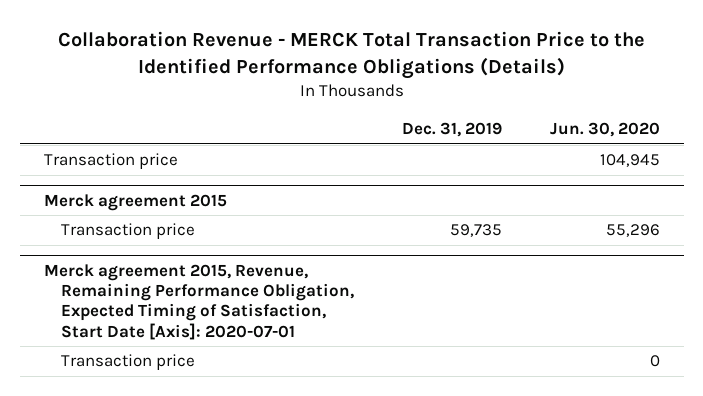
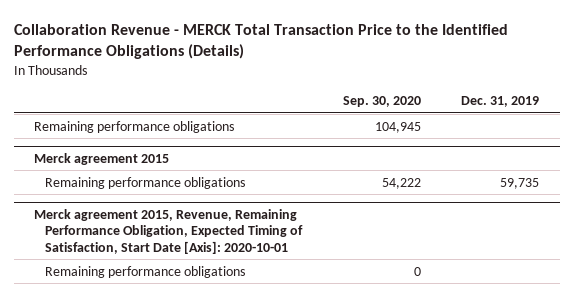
- | Dec. 31, 2019 | Jun. 30, 2020
+ | Sep. 30, 2020 | Dec. 31, 2019
- Transaction price | | 104,945
+ Remaining performance obligations | 104,945 |
@ Merck agreement 2015
- Transaction price | 59,735 | 55,296
- Merck agreement 2015, Revenue, Remaining Performance Obligation, Expected Timing of Satisfaction, Start Date [Axis]: 2020-07-01
- Transaction price | | 0
@ Merck agreement 2015
+ Remaining performance obligations | 54,222 | 59,735
+ Merck agreement 2015, Revenue, Remaining Performance Obligation, Expected Timing of Satisfaction, Start Date [Axis]: 2020-10-01
+ Remaining performance obligations | 0 |

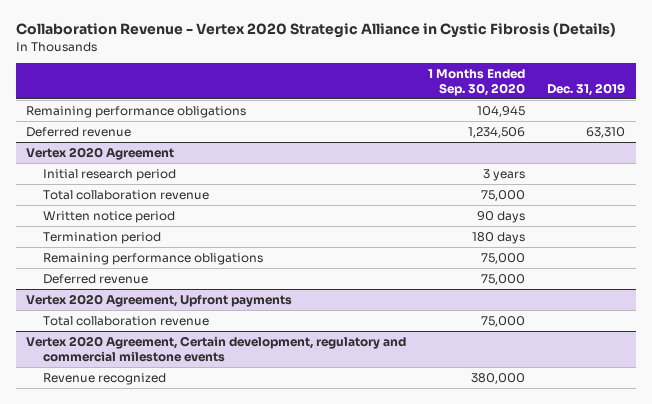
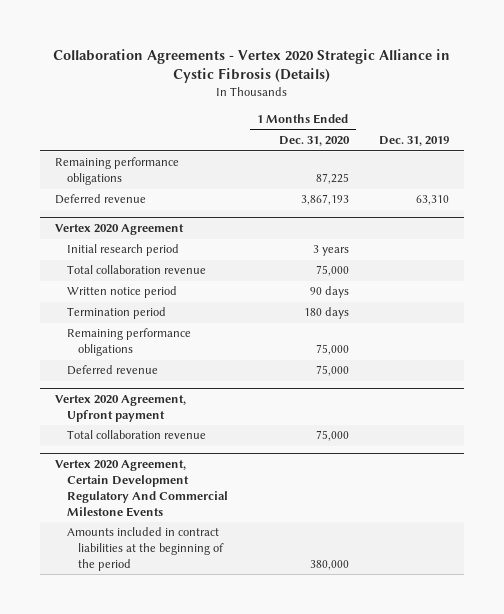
- Collaboration Revenue - Vertex 2020 Strategic Alliance in Cystic Fibrosis (Details)
+ Collaboration Agreements - Vertex 2020 Strategic Alliance in Cystic Fibrosis (Details)
- | 1 Months Ended Sep. 30, 2020 | Dec. 31, 2019
+ | 1 Months Ended Dec. 31, 2020 | Dec. 31, 2019
- Vertex 2020 Agreement, Upfront payments
+ Vertex 2020 Agreement, Upfront payment
- Vertex 2020 Agreement, Certain development, regulatory and commercial milestone events
- Revenue recognized | 380,000 |
+ Vertex 2020 Agreement, Certain Development Regulatory And Commercial Milestone Events
+ Amounts included in contract liabilities at the beginning of the period | 380,000 |

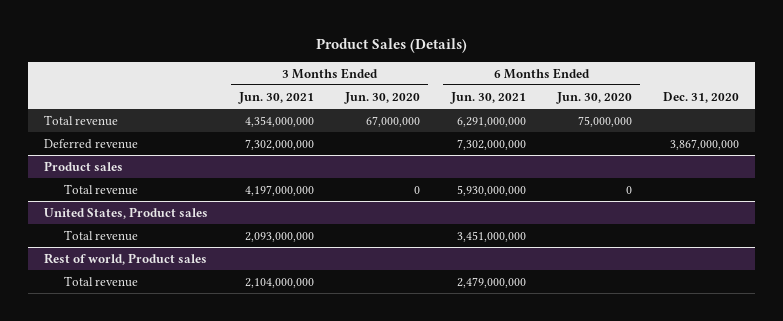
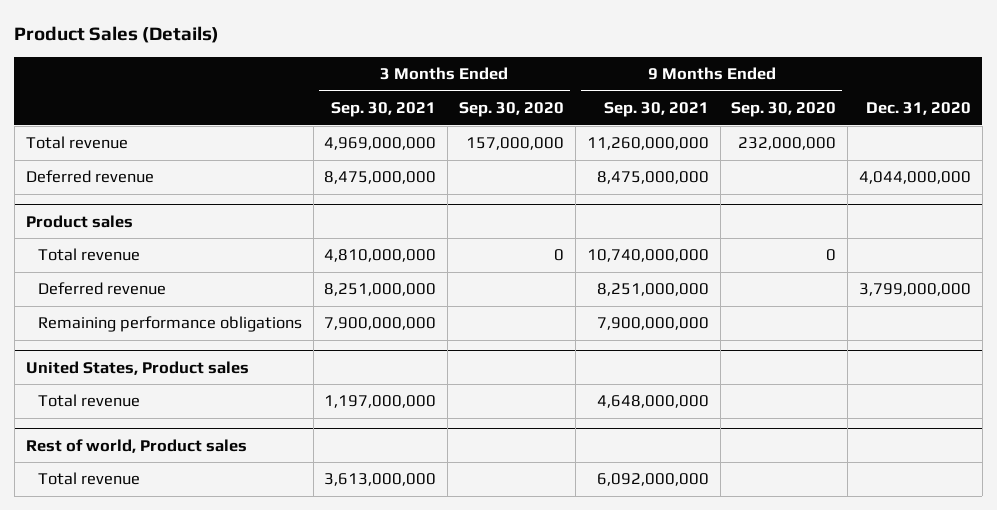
- | 3 Months Ended Jun. 30, 2021 | 3 Months Ended Jun. 30, 2020 | 6 Months Ended Jun. 30, 2021 | 6 Months Ended Jun. 30, 2020 | Dec. 31, 2020
+ | 3 Months Ended Sep. 30, 2021 | 3 Months Ended Sep. 30, 2020 | 9 Months Ended Sep. 30, 2021 | 9 Months Ended Sep. 30, 2020 | Dec. 31, 2020
- Deferred revenue | 7,302,000,000 | | 7,302,000,000 | | 3,867,000,000
+ Deferred revenue | 8,475,000,000 | | 8,475,000,000 | | 4,044,000,000
@ Product sales
+ Deferred revenue | 8,251,000,000 | | 8,251,000,000 | | 3,799,000,000
+ Remaining performance obligations | 7,900,000,000 | | 7,900,000,000 | |

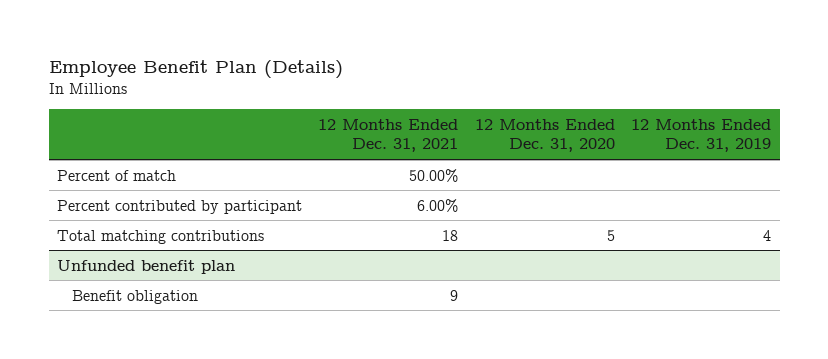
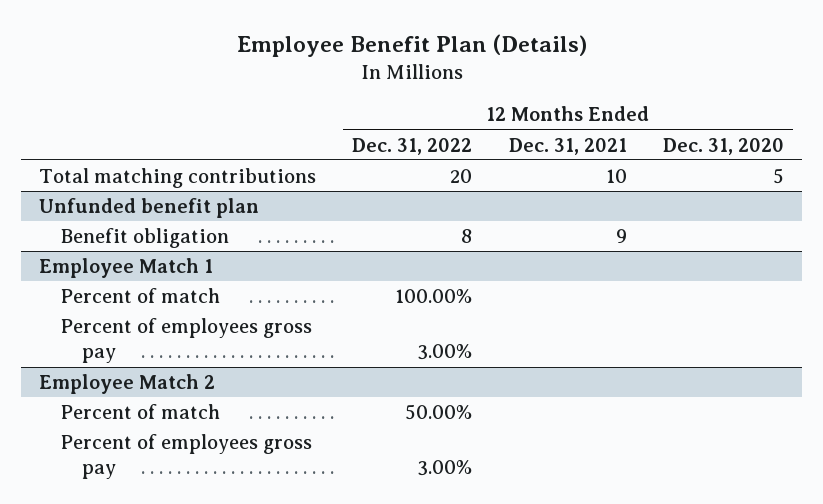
- | 12 Months Ended Dec. 31, 2021 | 12 Months Ended Dec. 31, 2020 | 12 Months Ended Dec. 31, 2019
+ | 12 Months Ended Dec. 31, 2022 | 12 Months Ended Dec. 31, 2021 | 12 Months Ended Dec. 31, 2020
- Percent of match | 50.00% | |
- Percent contributed by participant | 6.00% | |
- Total matching contributions | 18 | 5 | 4
+ Total matching contributions | 20 | 10 | 5
+ Employee Match 1
+ Percent of match | 100.00% | |
+ Percent of employees gross pay | 3.00% | |
+ Employee Match 2
+ Percent of match | 50.00% | |
+ Percent of employees gross pay | 3.00% | |

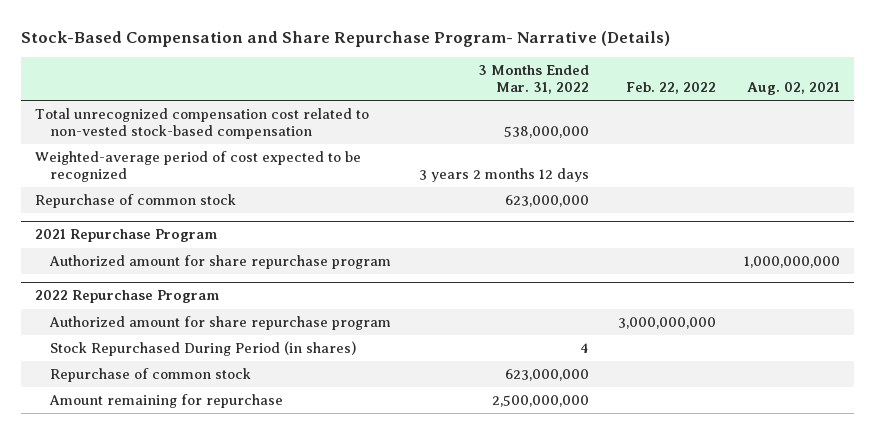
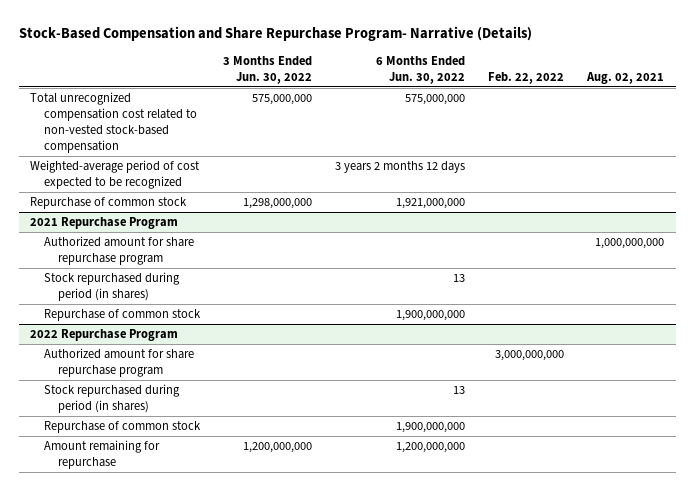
- | 3 Months Ended Mar. 31, 2022 | Feb. 22, 2022 | Aug. 02, 2021
+ | 3 Months Ended Jun. 30, 2022 | 6 Months Ended Jun. 30, 2022 | Feb. 22, 2022 | Aug. 02, 2021
@ 2021 Repurchase Program
+ Stock repurchased during period (in shares) | | 13 | |
+ Repurchase of common stock | | 1,900,000,000 | |
@ 2022 Repurchase Program
- Stock Repurchased During Period (in shares) | 4 | |
+ Stock repurchased during period (in shares) | | 13 | |

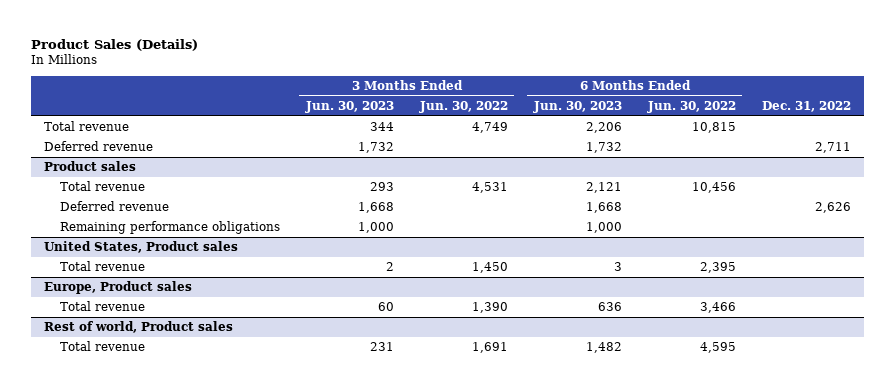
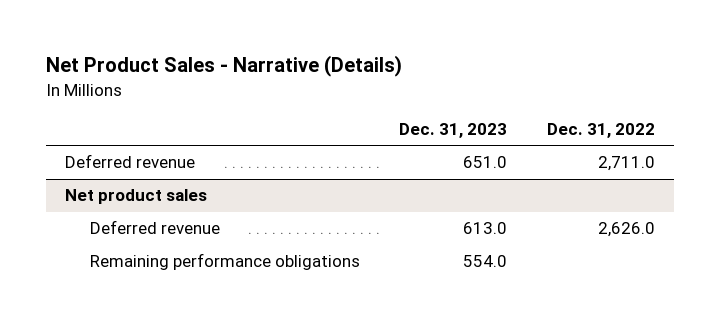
- Product Sales (Details)
+ Net Product Sales - Narrative (Details)
- | 3 Months Ended Jun. 30, 2023 | 3 Months Ended Jun. 30, 2022 | 6 Months Ended Jun. 30, 2023 | 6 Months Ended Jun. 30, 2022 | Dec. 31, 2022
+ | Dec. 31, 2023 | Dec. 31, 2022
- Total revenue | 344 | 4,749 | 2,206 | 10,815 |
- Deferred revenue | 1,732 | | 1,732 | | 2,711
- Product sales
- Total revenue | 293 | 4,531 | 2,121 | 10,456 |
- Deferred revenue | 1,668 | | 1,668 | | 2,626
+ Deferred revenue | 651.0 | 2,711.0
+ Net product sales
+ Deferred revenue | 613.0 | 2,626.0
- United States, Product sales
- Total revenue | 2 | 1,450 | 3 | 2,395 |
- Europe, Product sales
- Total revenue | 60 | 1,390 | 636 | 3,466 |
- Rest of world, Product sales
- Total revenue | 231 | 1,691 | 1,482 | 4,595 |

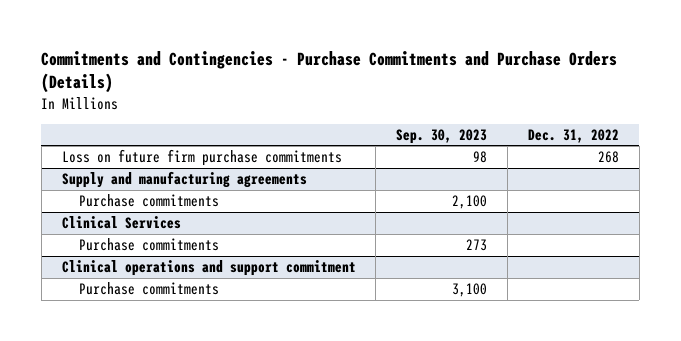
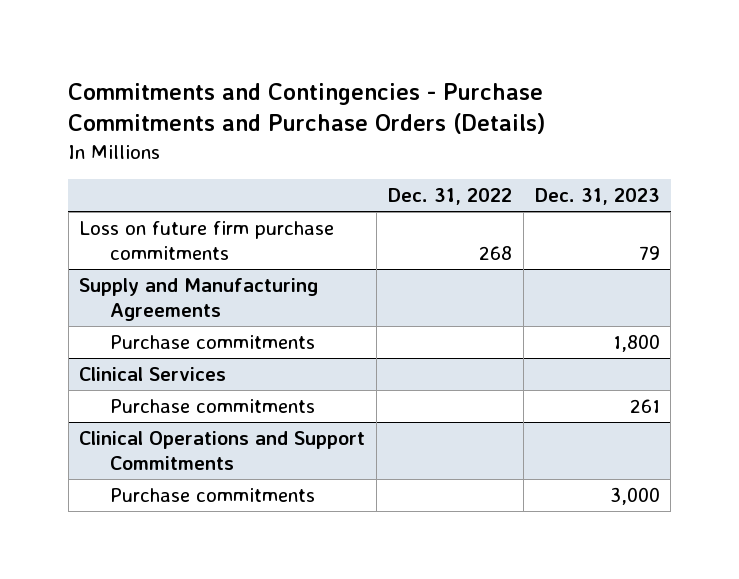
- | Sep. 30, 2023 | Dec. 31, 2022
+ | Dec. 31, 2022 | Dec. 31, 2023
- Supply and manufacturing agreements
+ Supply and Manufacturing Agreements
- Clinical operations and support commitment
+ Clinical Operations and Support Commitments

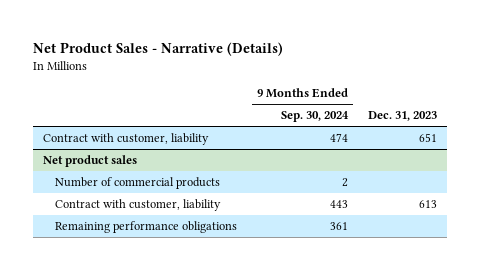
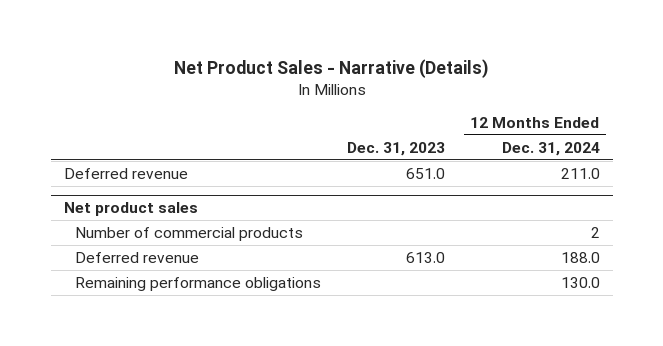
- | 9 Months Ended Sep. 30, 2024 | Dec. 31, 2023
+ | Dec. 31, 2023 | 12 Months Ended Dec. 31, 2024
- Contract with customer, liability | 474 | 651
+ Deferred revenue | 651.0 | 211.0
@ Net product sales
- Contract with customer, liability | 443 | 613
+ Deferred revenue | 613.0 | 188.0

